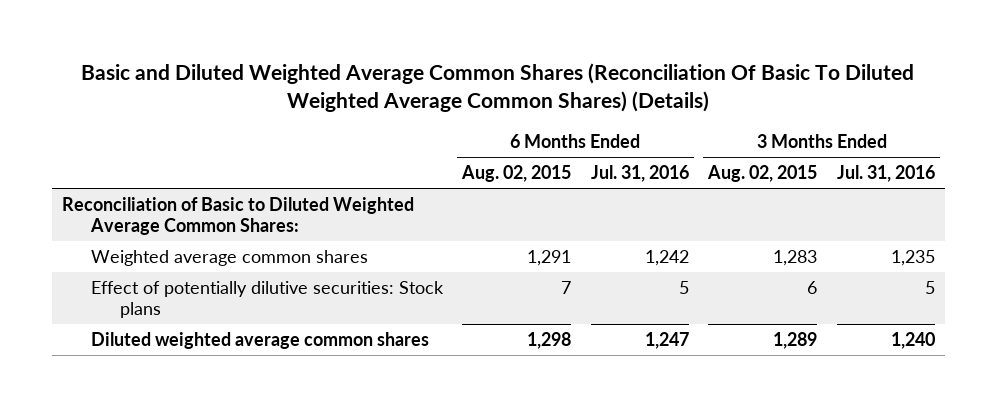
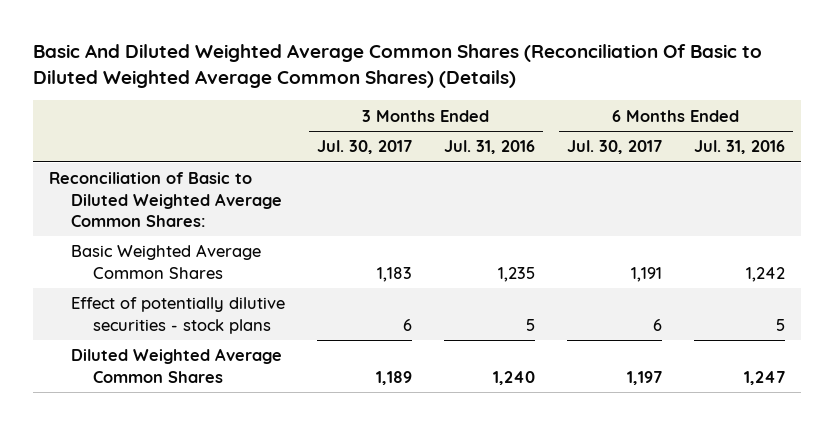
- Basic and Diluted Weighted Average Common Shares (Reconciliation Of Basic To Diluted Weighted Average Common Shares) (Details)
+ Basic And Diluted Weighted Average Common Shares (Reconciliation Of Basic to Diluted Weighted Average Common Shares) (Details)
- | 6 Months Ended Aug. 02, 2015 | 6 Months Ended Jul. 31, 2016 | 3 Months Ended Aug. 02, 2015 | 3 Months Ended Jul. 31, 2016
+ | 3 Months Ended Jul. 30, 2017 | 3 Months Ended Jul. 31, 2016 | 6 Months Ended Jul. 30, 2017 | 6 Months Ended Jul. 31, 2016
- Weighted average common shares | 1,291 | 1,242 | 1,283 | 1,235
- Effect of potentially dilutive securities: Stock plans | 7 | 5 | 6 | 5
- Diluted weighted average common shares | 1,298 | 1,247 | 1,289 | 1,240
+ Basic Weighted Average Common Shares | 1,183 | 1,235 | 1,191 | 1,242
+ Effect of potentially dilutive securities - stock plans | 6 | 5 | 6 | 5
+ Diluted Weighted Average Common Shares | 1,189 | 1,240 | 1,197 | 1,247

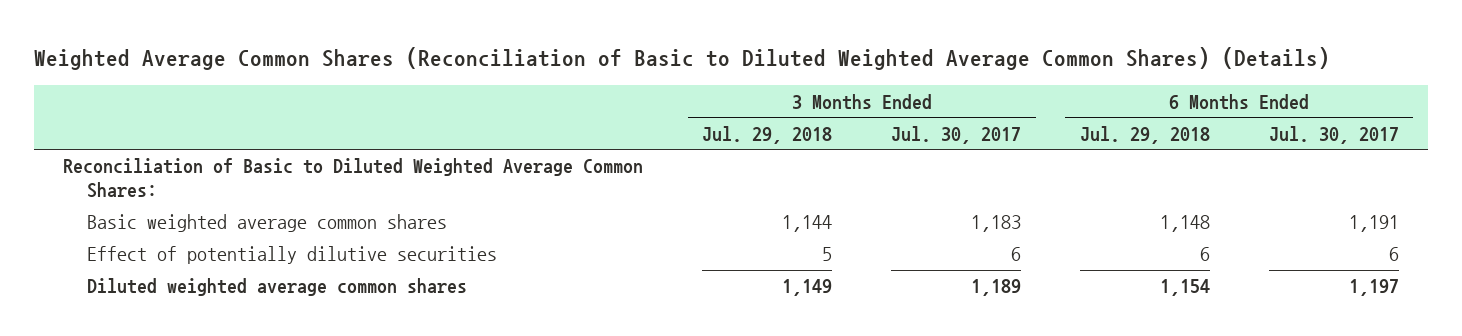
- Basic And Diluted Weighted Average Common Shares (Reconciliation Of Basic to Diluted Weighted Average Common Shares) (Details)
+ Weighted Average Common Shares (Reconciliation of Basic to Diluted Weighted Average Common Shares) (Details)
- | 3 Months Ended Jul. 30, 2017 | 3 Months Ended Jul. 31, 2016 | 6 Months Ended Jul. 30, 2017 | 6 Months Ended Jul. 31, 2016
+ | 3 Months Ended Jul. 29, 2018 | 3 Months Ended Jul. 30, 2017 | 6 Months Ended Jul. 29, 2018 | 6 Months Ended Jul. 30, 2017
- Basic Weighted Average Common Shares | 1,183 | 1,235 | 1,191 | 1,242
- Effect of potentially dilutive securities - stock plans | 6 | 5 | 6 | 5
- Diluted Weighted Average Common Shares | 1,189 | 1,240 | 1,197 | 1,247
+ Basic weighted average common shares | 1,144 | 1,183 | 1,148 | 1,191
+ Effect of potentially dilutive securities | 5 | 6 | 6 | 6
+ Diluted weighted average common shares | 1,149 | 1,189 | 1,154 | 1,197

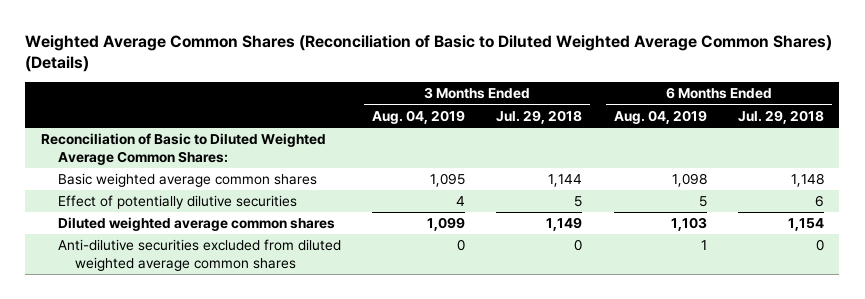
- | 3 Months Ended Jul. 29, 2018 | 3 Months Ended Jul. 30, 2017 | 6 Months Ended Jul. 29, 2018 | 6 Months Ended Jul. 30, 2017
+ | 3 Months Ended Aug. 04, 2019 | 3 Months Ended Jul. 29, 2018 | 6 Months Ended Aug. 04, 2019 | 6 Months Ended Jul. 29, 2018
+ Anti-dilutive securities excluded from diluted weighted average common shares | 0 | 0 | 1 | 0

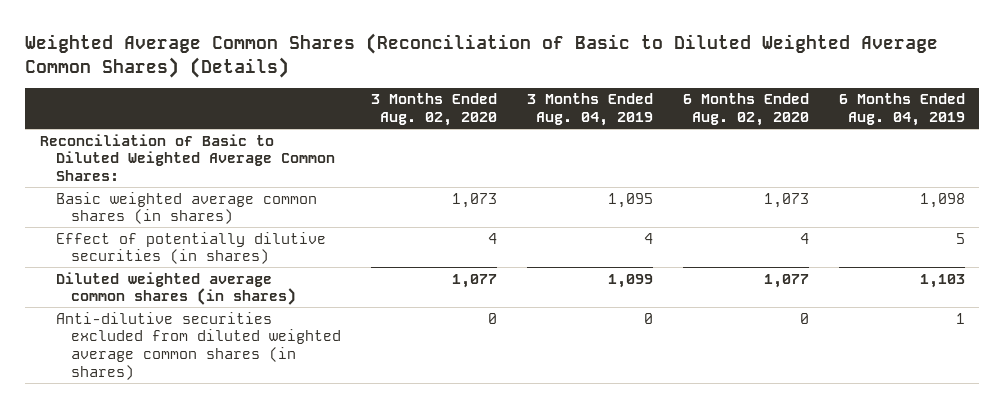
- | 3 Months Ended Aug. 04, 2019 | 3 Months Ended Jul. 29, 2018 | 6 Months Ended Aug. 04, 2019 | 6 Months Ended Jul. 29, 2018
+ | 3 Months Ended Aug. 02, 2020 | 3 Months Ended Aug. 04, 2019 | 6 Months Ended Aug. 02, 2020 | 6 Months Ended Aug. 04, 2019
- Basic weighted average common shares | 1,095 | 1,144 | 1,098 | 1,148
- Effect of potentially dilutive securities | 4 | 5 | 5 | 6
- Diluted weighted average common shares | 1,099 | 1,149 | 1,103 | 1,154
- Anti-dilutive securities excluded from diluted weighted average common shares | 0 | 0 | 1 | 0
+ Basic weighted average common shares (in shares) | 1,073 | 1,095 | 1,073 | 1,098
+ Effect of potentially dilutive securities (in shares) | 4 | 4 | 4 | 5
+ Diluted weighted average common shares (in shares) | 1,077 | 1,099 | 1,077 | 1,103
+ Anti-dilutive securities excluded from diluted weighted average common shares (in shares) | 0 | 0 | 0 | 1

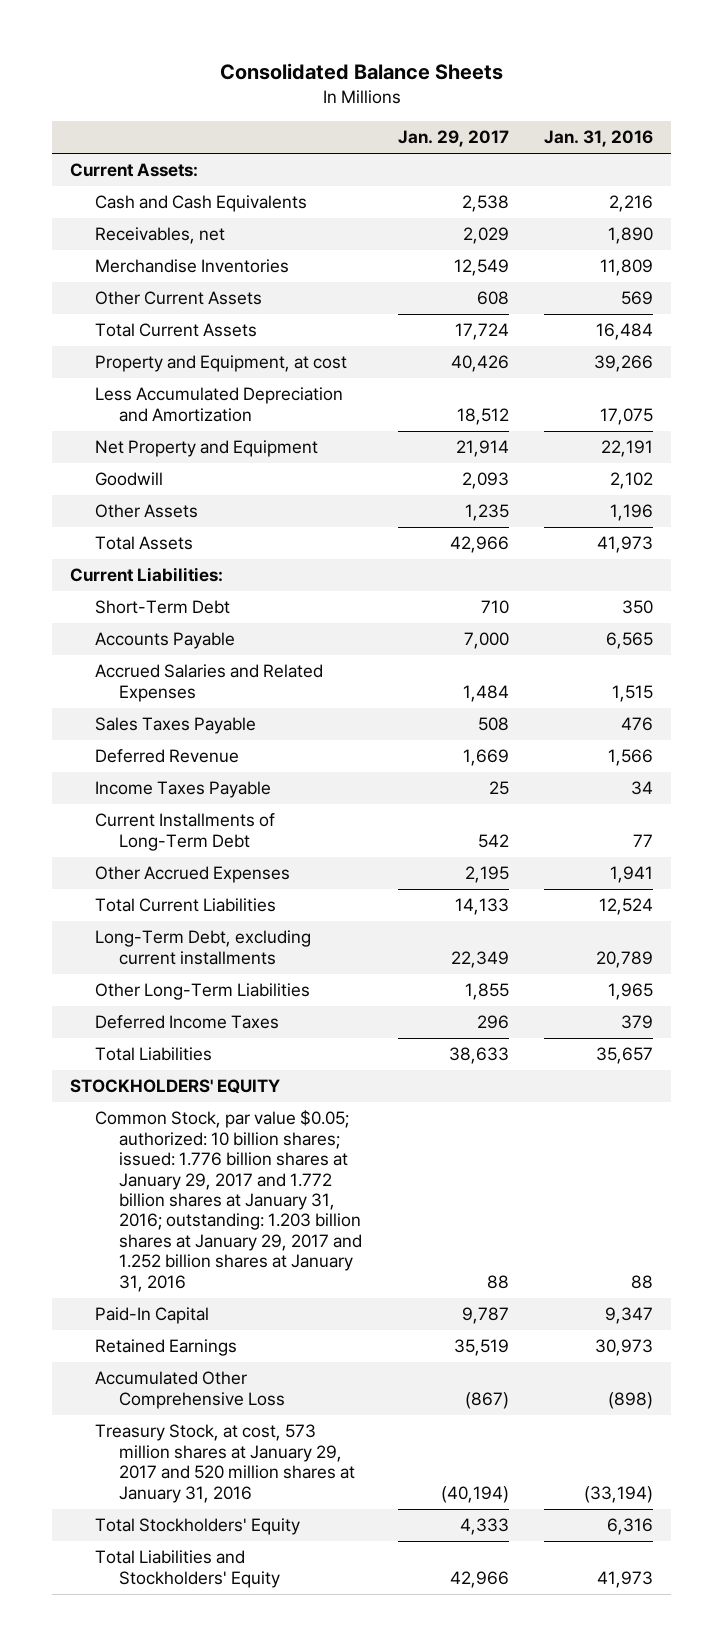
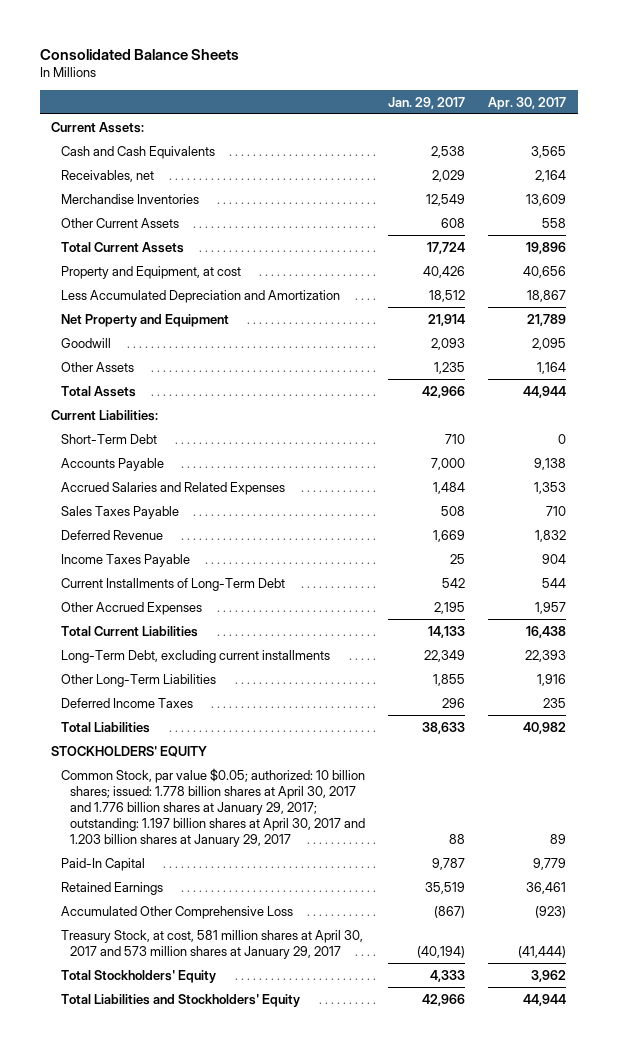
- | Jan. 29, 2017 | Jan. 31, 2016
+ | Jan. 29, 2017 | Apr. 30, 2017
- Common Stock, par value $0.05; authorized: 10 billion shares; issued: 1.776 billion shares at January 29, 2017 and 1.772 billion shares at January 31, 2016; outstanding: 1.203 billion shares at January 29, 2017 and 1.252 billion shares at January 31, 2016 | 88 | 88
+ Common Stock, par value $0.05; authorized: 10 billion shares; issued: 1.778 billion shares at April 30, 2017 and 1.776 billion shares at January 29, 2017; outstanding: 1.197 billion shares at April 30, 2017 and 1.203 billion shares at January 29, 2017 | 88 | 89
- Treasury Stock, at cost, 573 million shares at January 29, 2017 and 520 million shares at January 31, 2016 | (40,194) | (33,194)
+ Treasury Stock, at cost, 581 million shares at April 30, 2017 and 573 million shares at January 29, 2017 | (40,194) | (41,444)

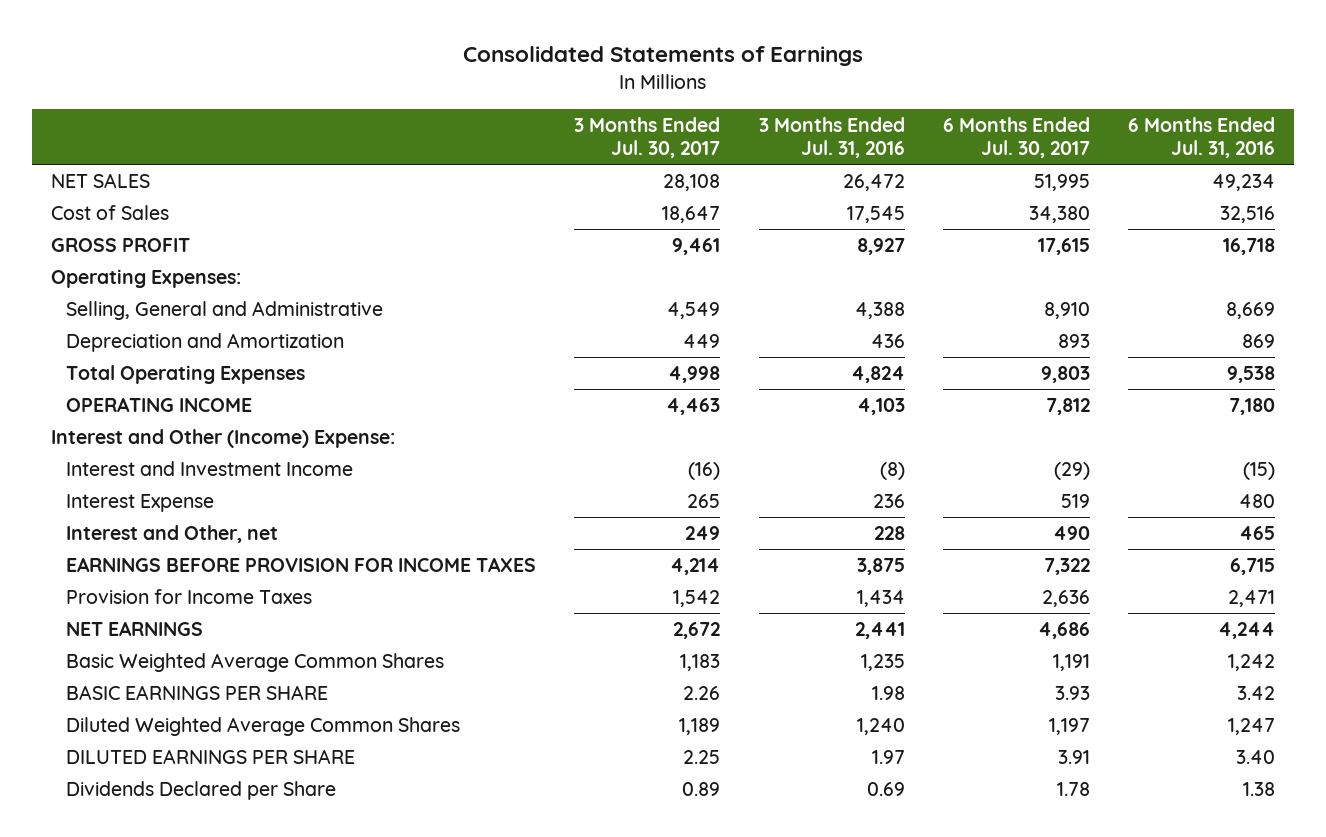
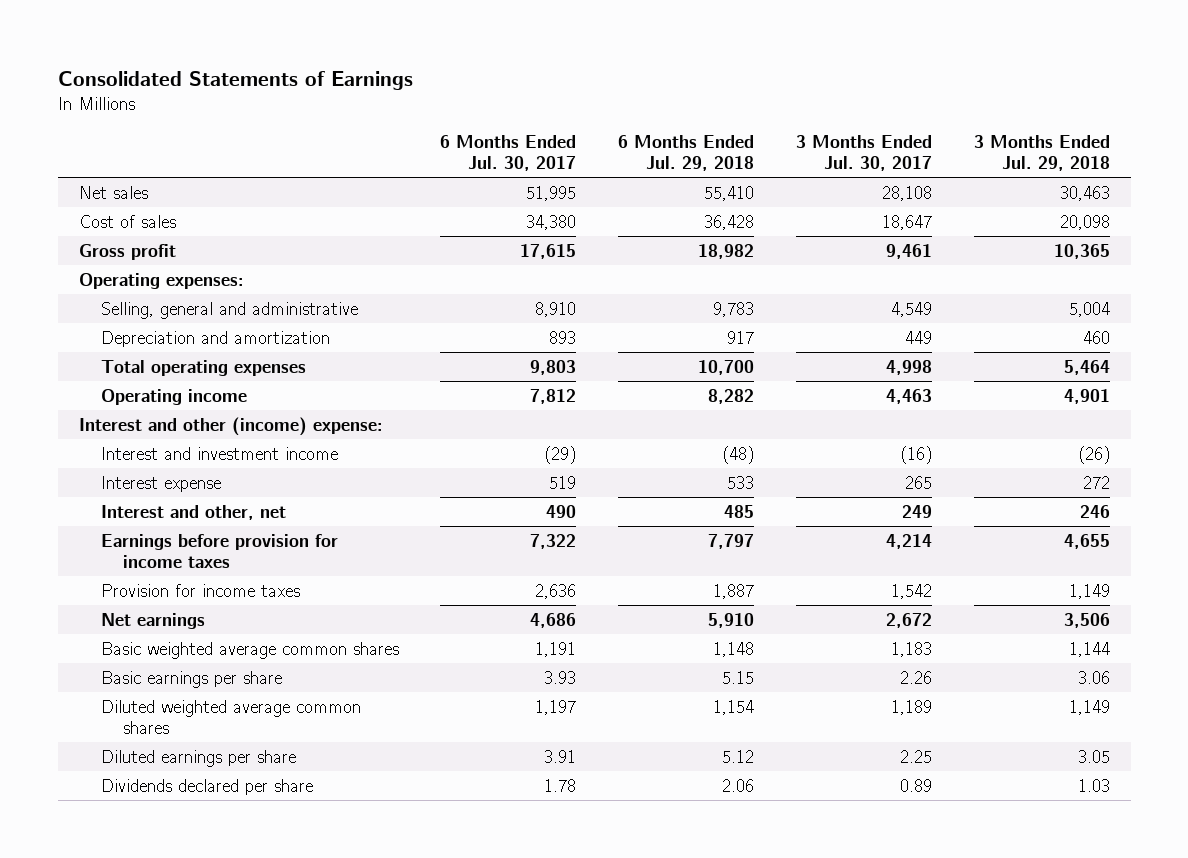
- | 3 Months Ended Jul. 30, 2017 | 3 Months Ended Jul. 31, 2016 | 6 Months Ended Jul. 30, 2017 | 6 Months Ended Jul. 31, 2016
+ | 6 Months Ended Jul. 30, 2017 | 6 Months Ended Jul. 29, 2018 | 3 Months Ended Jul. 30, 2017 | 3 Months Ended Jul. 29, 2018
- NET SALES | 28,108 | 26,472 | 51,995 | 49,234
- Cost of Sales | 18,647 | 17,545 | 34,380 | 32,516
- GROSS PROFIT | 9,461 | 8,927 | 17,615 | 16,718
- Operating Expenses:
- Selling, General and Administrative | 4,549 | 4,388 | 8,910 | 8,669
- Depreciation and Amortization | 449 | 436 | 893 | 869
- Total Operating Expenses | 4,998 | 4,824 | 9,803 | 9,538
- OPERATING INCOME | 4,463 | 4,103 | 7,812 | 7,180
- Interest and Other (Income) Expense:
- Interest and Investment Income | (16) | (8) | (29) | (15)
- Interest Expense | 265 | 236 | 519 | 480
- Interest and Other, net | 249 | 228 | 490 | 465
- EARNINGS BEFORE PROVISION FOR INCOME TAXES | 4,214 | 3,875 | 7,322 | 6,715
- Provision for Income Taxes | 1,542 | 1,434 | 2,636 | 2,471
- NET EARNINGS | 2,672 | 2,441 | 4,686 | 4,244
- Basic Weighted Average Common Shares | 1,183 | 1,235 | 1,191 | 1,242
- BASIC EARNINGS PER SHARE | 2.26 | 1.98 | 3.93 | 3.42
- Diluted Weighted Average Common Shares | 1,189 | 1,240 | 1,197 | 1,247
- DILUTED EARNINGS PER SHARE | 2.25 | 1.97 | 3.91 | 3.40
- Dividends Declared per Share | 0.89 | 0.69 | 1.78 | 1.38
+ Net sales | 51,995 | 55,410 | 28,108 | 30,463
+ Cost of sales | 34,380 | 36,428 | 18,647 | 20,098
+ Gross profit | 17,615 | 18,982 | 9,461 | 10,365
+ Operating expenses:
+ Selling, general and administrative | 8,910 | 9,783 | 4,549 | 5,004
+ Depreciation and amortization | 893 | 917 | 449 | 460
+ Total operating expenses | 9,803 | 10,700 | 4,998 | 5,464
+ Operating income | 7,812 | 8,282 | 4,463 | 4,901
+ Interest and other (income) expense:
+ Interest and investment income | (29) | (48) | (16) | (26)
+ Interest expense | 519 | 533 | 265 | 272
+ Interest and other, net | 490 | 485 | 249 | 246
+ Earnings before provision for income taxes | 7,322 | 7,797 | 4,214 | 4,655
+ Provision for income taxes | 2,636 | 1,887 | 1,542 | 1,149
+ Net earnings | 4,686 | 5,910 | 2,672 | 3,506
+ Basic weighted average common shares | 1,191 | 1,148 | 1,183 | 1,144
+ Basic earnings per share | 3.93 | 5.15 | 2.26 | 3.06
+ Diluted weighted average common shares | 1,197 | 1,154 | 1,189 | 1,149
+ Diluted earnings per share | 3.91 | 5.12 | 2.25 | 3.05
+ Dividends declared per share | 1.78 | 2.06 | 0.89 | 1.03

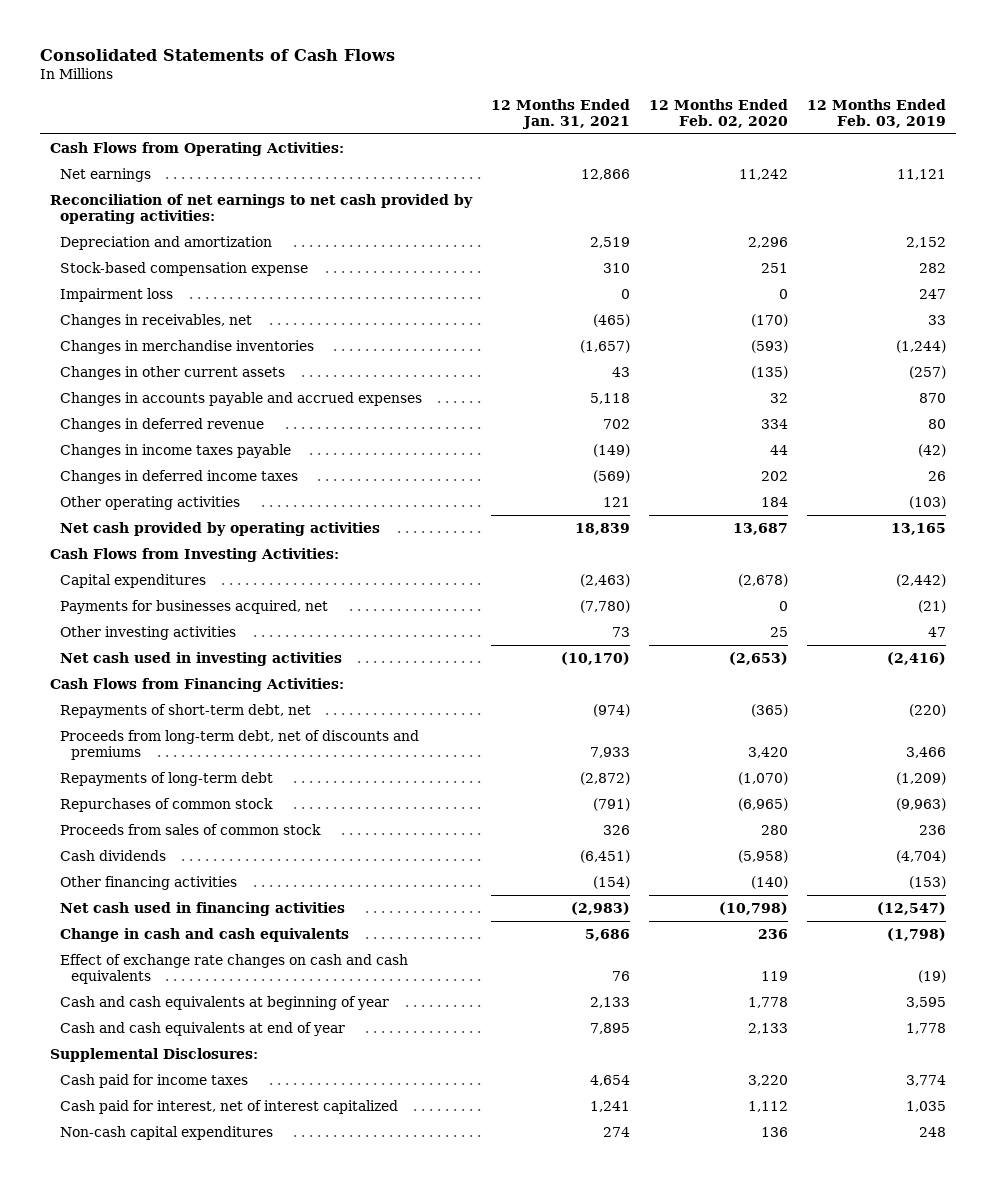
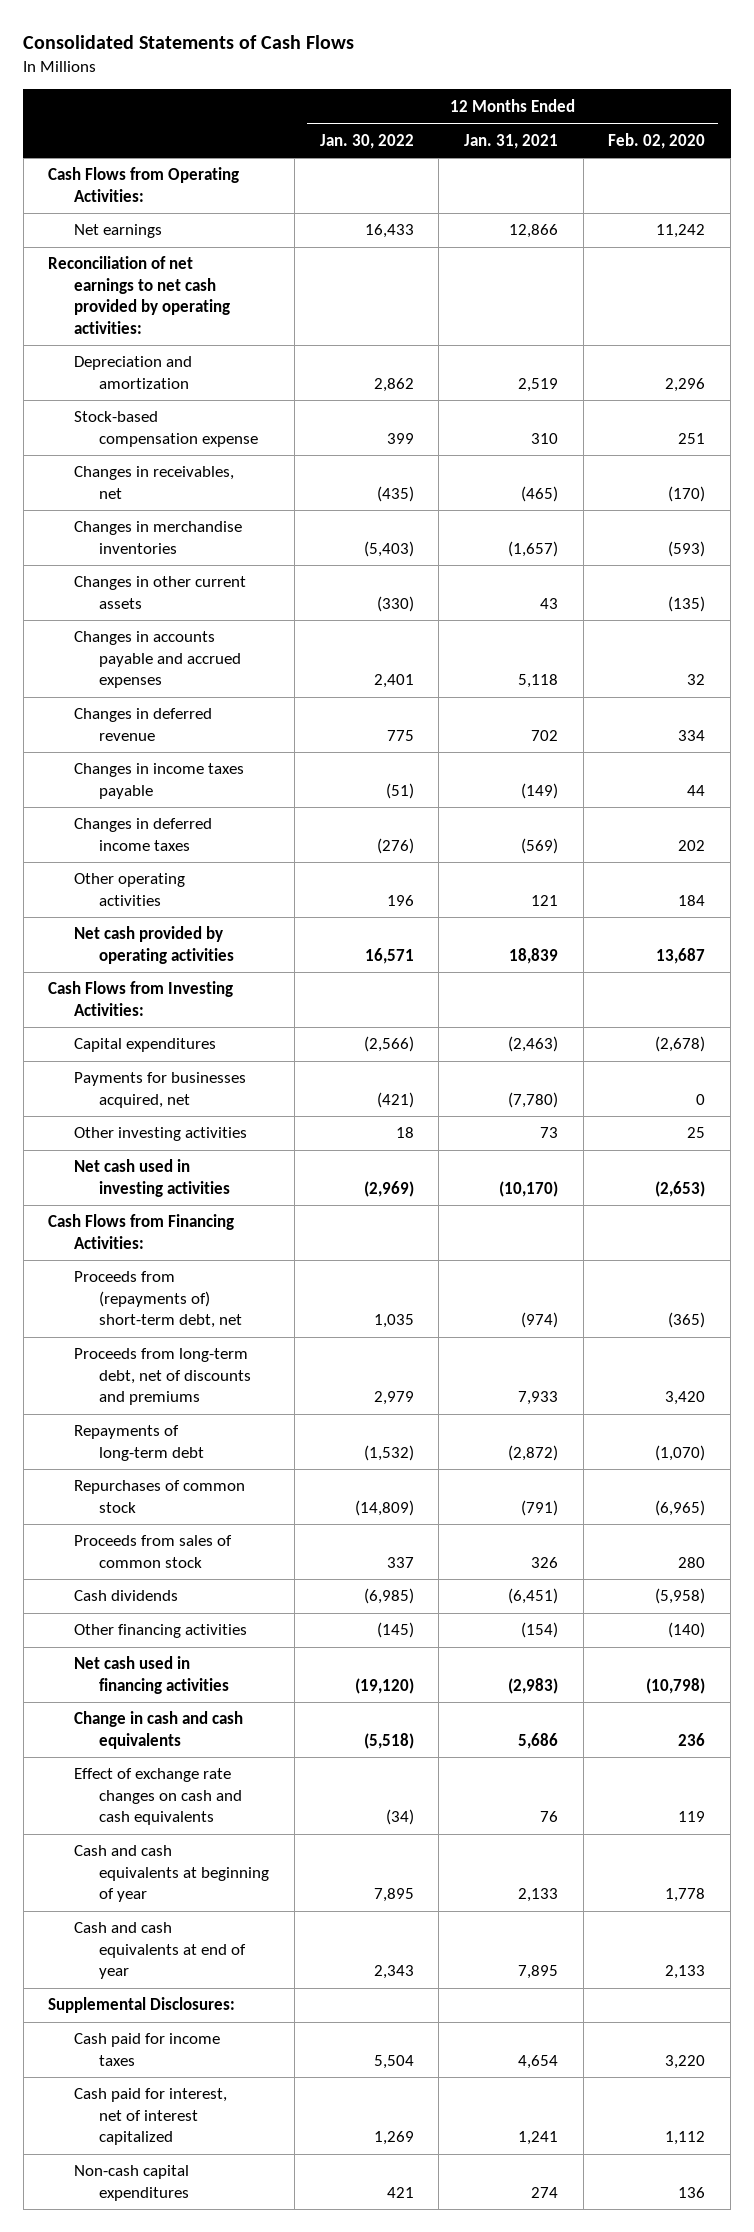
- | 12 Months Ended Jan. 31, 2021 | 12 Months Ended Feb. 02, 2020 | 12 Months Ended Feb. 03, 2019
+ | 12 Months Ended Jan. 30, 2022 | 12 Months Ended Jan. 31, 2021 | 12 Months Ended Feb. 02, 2020
- Impairment loss | 0 | 0 | 247
- Repayments of short-term debt, net | (974) | (365) | (220)
+ Proceeds from (repayments of) short-term debt, net | 1,035 | (974) | (365)

